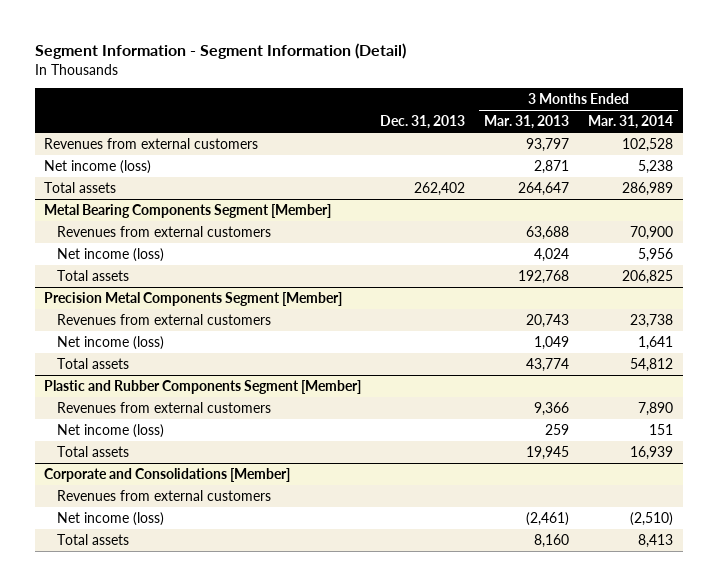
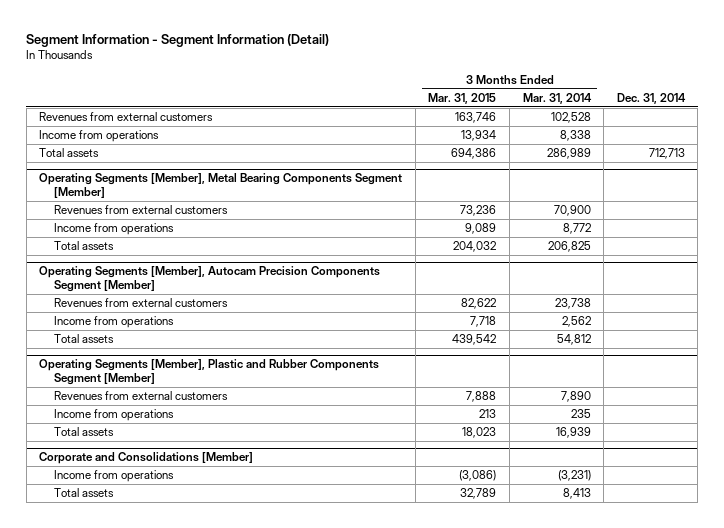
- | Dec. 31, 2013 | 3 Months Ended Mar. 31, 2013 | 3 Months Ended Mar. 31, 2014
+ | 3 Months Ended Mar. 31, 2015 | 3 Months Ended Mar. 31, 2014 | Dec. 31, 2014
- Net income (loss) | | 2,871 | 5,238
+ Income from operations | 13,934 | 8,338 |
- Metal Bearing Components Segment [Member]
+ Operating Segments [Member], Metal Bearing Components Segment [Member]
- Net income (loss) | | 4,024 | 5,956
+ Income from operations | 9,089 | 8,772 |
- Precision Metal Components Segment [Member]
+ Operating Segments [Member], Autocam Precision Components Segment [Member]
- Net income (loss) | | 1,049 | 1,641
+ Income from operations | 7,718 | 2,562 |
- Plastic and Rubber Components Segment [Member]
+ Operating Segments [Member], Plastic and Rubber Components Segment [Member]
- Net income (loss) | | 259 | 151
+ Income from operations | 213 | 235 |
@ Corporate and Consolidations [Member]
- Revenues from external customers
- Net income (loss) | | (2,461) | (2,510)
+ Income from operations | (3,086) | (3,231) |

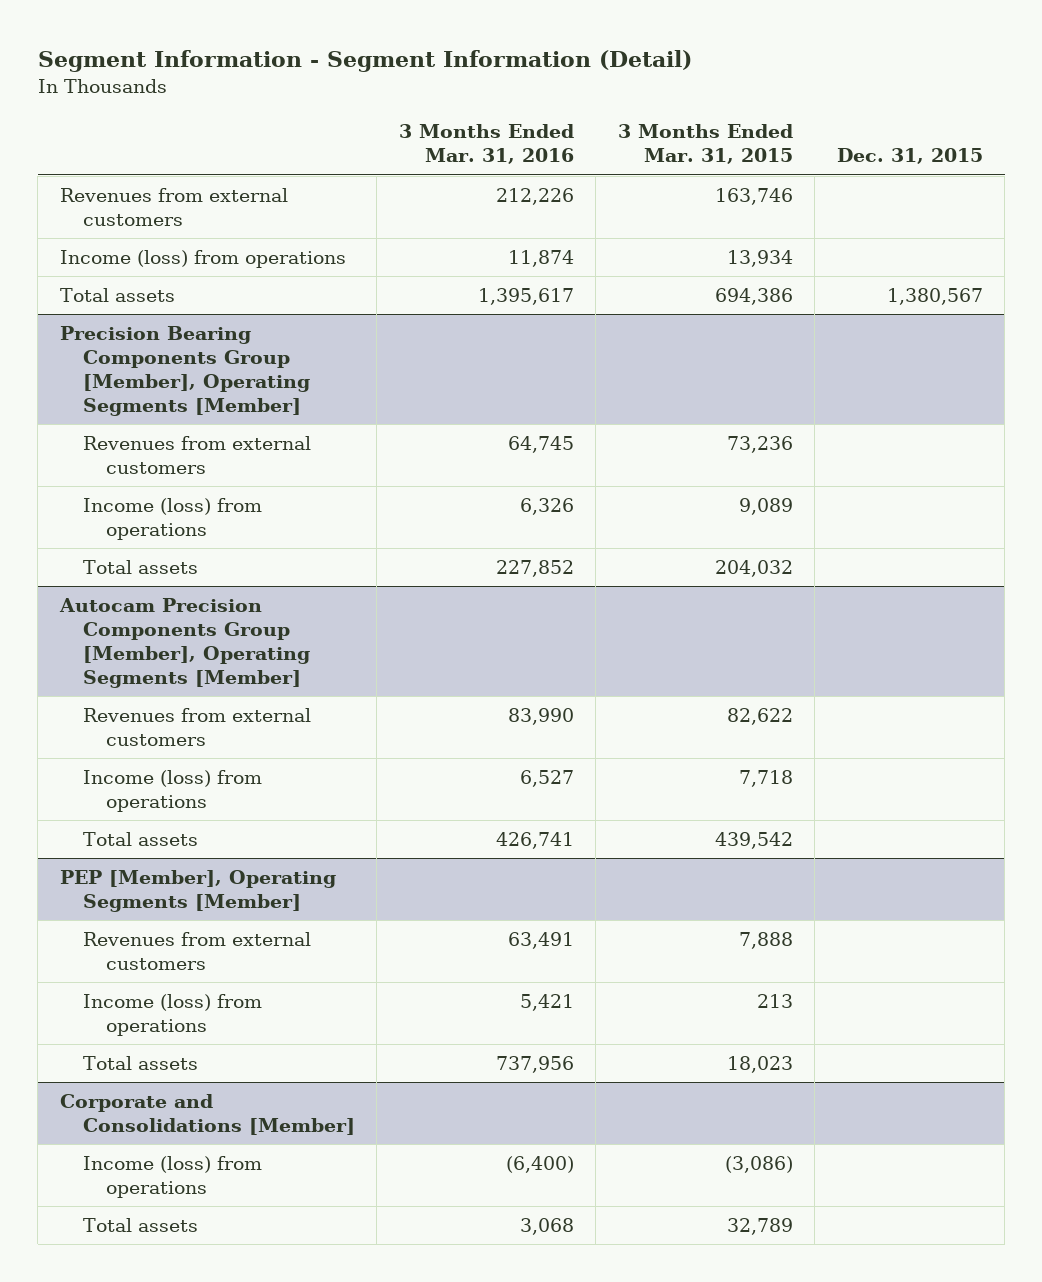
- | 3 Months Ended Mar. 31, 2015 | 3 Months Ended Mar. 31, 2014 | Dec. 31, 2014
+ | 3 Months Ended Mar. 31, 2016 | 3 Months Ended Mar. 31, 2015 | Dec. 31, 2015
- Income from operations | 13,934 | 8,338 |
+ Income (loss) from operations | 11,874 | 13,934 |
- Operating Segments [Member], Metal Bearing Components Segment [Member]
+ Precision Bearing Components Group [Member], Operating Segments [Member]
- Income from operations | 9,089 | 8,772 |
+ Income (loss) from operations | 6,326 | 9,089 |
- Operating Segments [Member], Autocam Precision Components Segment [Member]
+ Autocam Precision Components Group [Member], Operating Segments [Member]
- Income from operations | 7,718 | 2,562 |
+ Income (loss) from operations | 6,527 | 7,718 |
- Operating Segments [Member], Plastic and Rubber Components Segment [Member]
+ PEP [Member], Operating Segments [Member]
- Income from operations | 213 | 235 |
+ Income (loss) from operations | 5,421 | 213 |
@ Corporate and Consolidations [Member]
- Income from operations | (3,086) | (3,231) |
+ Income (loss) from operations | (6,400) | (3,086) |

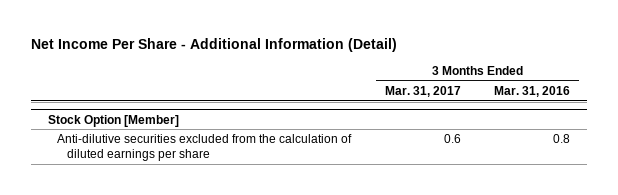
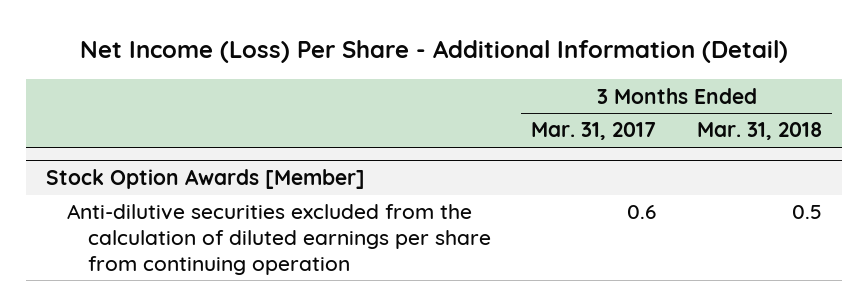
- Net Income Per Share - Additional Information (Detail)
+ Net Income (Loss) Per Share - Additional Information (Detail)
- | 3 Months Ended Mar. 31, 2017 | 3 Months Ended Mar. 31, 2016
+ | 3 Months Ended Mar. 31, 2017 | 3 Months Ended Mar. 31, 2018
- Stock Option [Member]
- Anti-dilutive securities excluded from the calculation of diluted earnings per share | 0.6 | 0.8
+ Stock Option Awards [Member]
+ Anti-dilutive securities excluded from the calculation of diluted earnings per share from continuing operation | 0.6 | 0.5

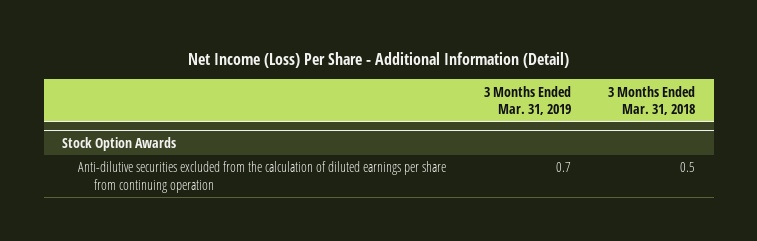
- | 3 Months Ended Mar. 31, 2017 | 3 Months Ended Mar. 31, 2018
+ | 3 Months Ended Mar. 31, 2019 | 3 Months Ended Mar. 31, 2018
- Stock Option Awards [Member]
+ Stock Option Awards

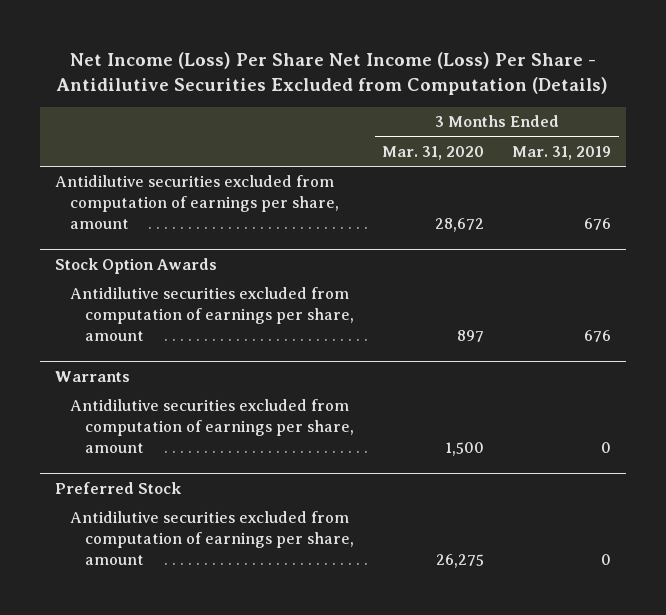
- Net Income (Loss) Per Share - Additional Information (Detail)
+ Net Income (Loss) Per Share Net Income (Loss) Per Share - Antidilutive Securities Excluded from Computation (Details)
- | 3 Months Ended Mar. 31, 2019 | 3 Months Ended Mar. 31, 2018
+ | 3 Months Ended Mar. 31, 2020 | 3 Months Ended Mar. 31, 2019
+ Antidilutive securities excluded from computation of earnings per share, amount | 28,672 | 676
@ Stock Option Awards
- Anti-dilutive securities excluded from the calculation of diluted earnings per share from continuing operation | 0.7 | 0.5
+ Antidilutive securities excluded from computation of earnings per share, amount | 897 | 676
+ Warrants
+ Antidilutive securities excluded from computation of earnings per share, amount | 1,500 | 0
+ Preferred Stock
+ Antidilutive securities excluded from computation of earnings per share, amount | 26,275 | 0

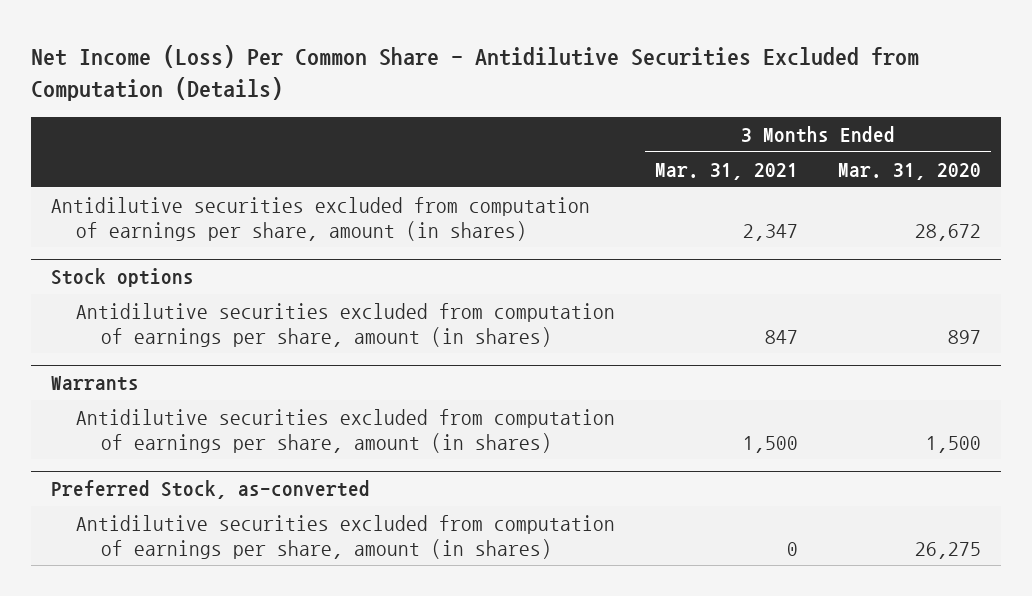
- Net Income (Loss) Per Share Net Income (Loss) Per Share - Antidilutive Securities Excluded from Computation (Details)
+ Net Income (Loss) Per Common Share - Antidilutive Securities Excluded from Computation (Details)
- | 3 Months Ended Mar. 31, 2020 | 3 Months Ended Mar. 31, 2019
+ | 3 Months Ended Mar. 31, 2021 | 3 Months Ended Mar. 31, 2020
- Antidilutive securities excluded from computation of earnings per share, amount | 28,672 | 676
- Stock Option Awards
- Antidilutive securities excluded from computation of earnings per share, amount | 897 | 676
+ Antidilutive securities excluded from computation of earnings per share, amount (in shares) | 2,347 | 28,672
+ Stock options
+ Antidilutive securities excluded from computation of earnings per share, amount (in shares) | 847 | 897
@ Warrants
- Antidilutive securities excluded from computation of earnings per share, amount | 1,500 | 0
- Preferred Stock
- Antidilutive securities excluded from computation of earnings per share, amount | 26,275 | 0
@ Warrants
+ Antidilutive securities excluded from computation of earnings per share, amount (in shares) | 1,500 | 1,500
+ Preferred Stock, as-converted
+ Antidilutive securities excluded from computation of earnings per share, amount (in shares) | 0 | 26,275

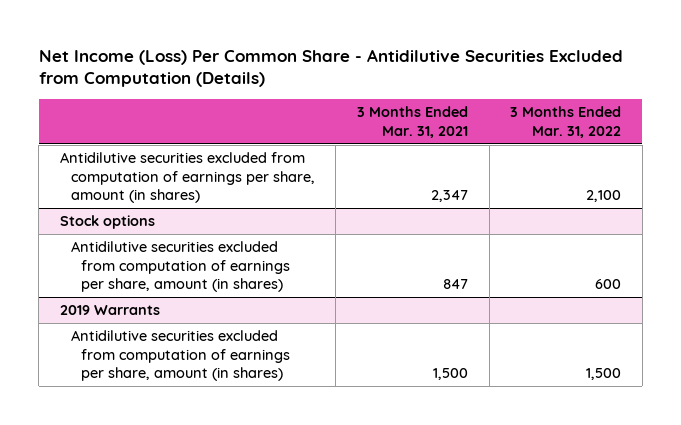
- | 3 Months Ended Mar. 31, 2021 | 3 Months Ended Mar. 31, 2020
+ | 3 Months Ended Mar. 31, 2021 | 3 Months Ended Mar. 31, 2022
- Warrants
+ 2019 Warrants
- Preferred Stock, as-converted
- Antidilutive securities excluded from computation of earnings per share, amount (in shares) | 0 | 26,275

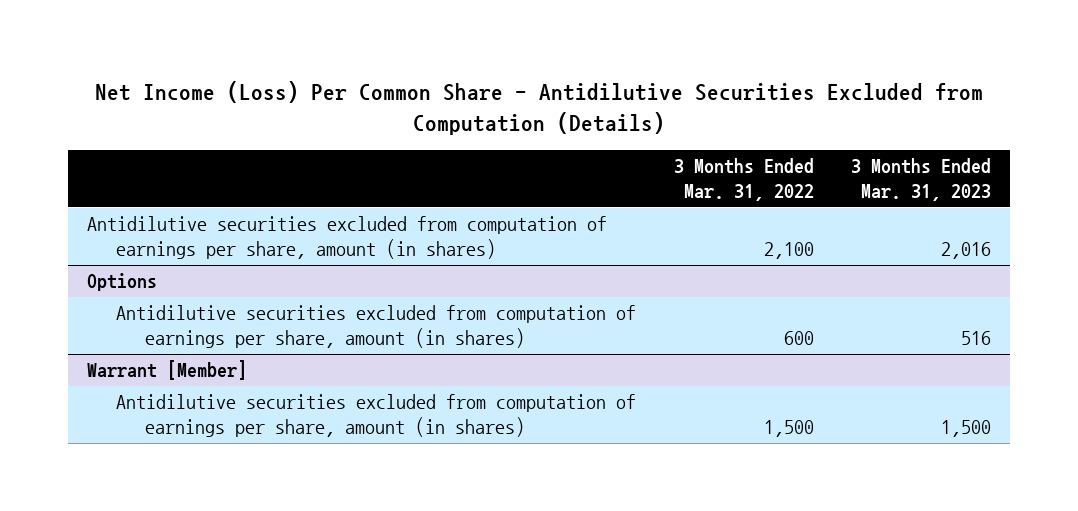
- | 3 Months Ended Mar. 31, 2021 | 3 Months Ended Mar. 31, 2022
+ | 3 Months Ended Mar. 31, 2022 | 3 Months Ended Mar. 31, 2023
- Stock options
+ Options
- 2019 Warrants
+ Warrant [Member]

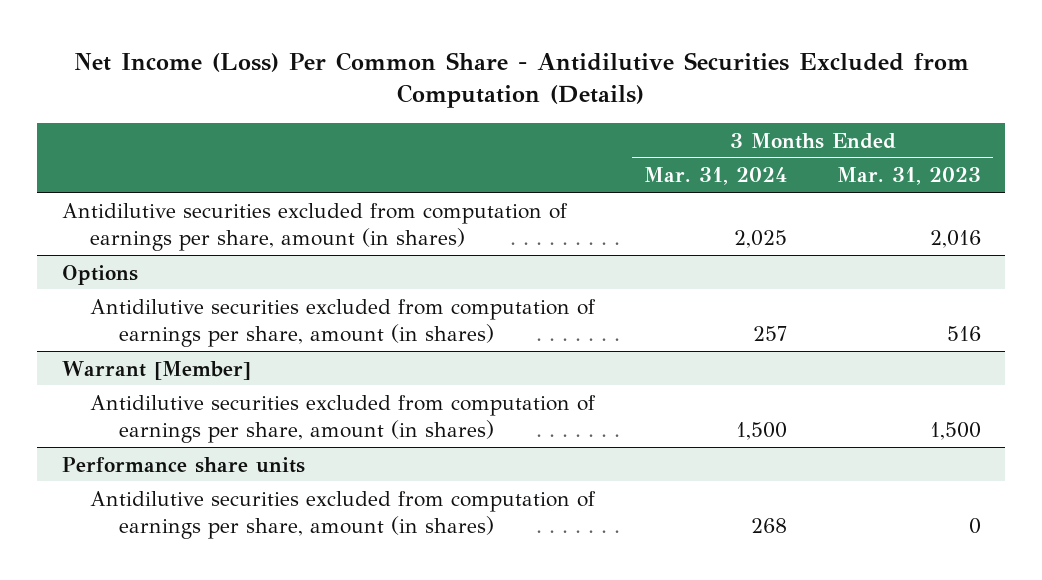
- | 3 Months Ended Mar. 31, 2022 | 3 Months Ended Mar. 31, 2023
+ | 3 Months Ended Mar. 31, 2024 | 3 Months Ended Mar. 31, 2023
+ Performance share units
+ Antidilutive securities excluded from computation of earnings per share, amount (in shares) | 268 | 0

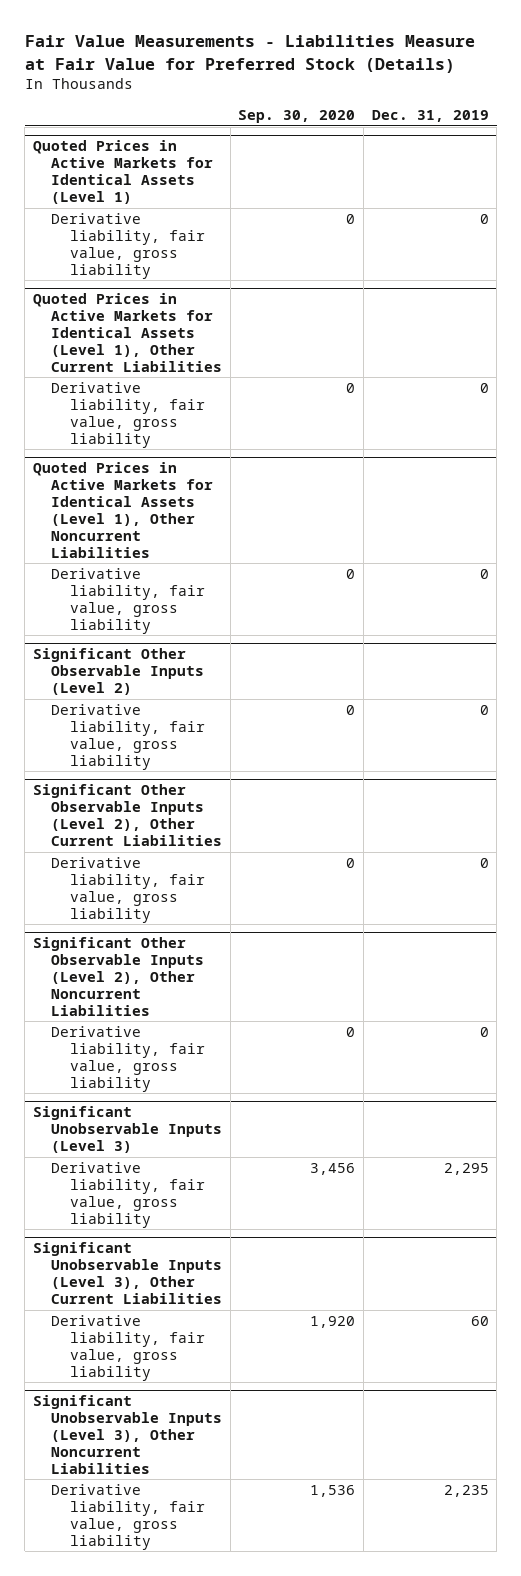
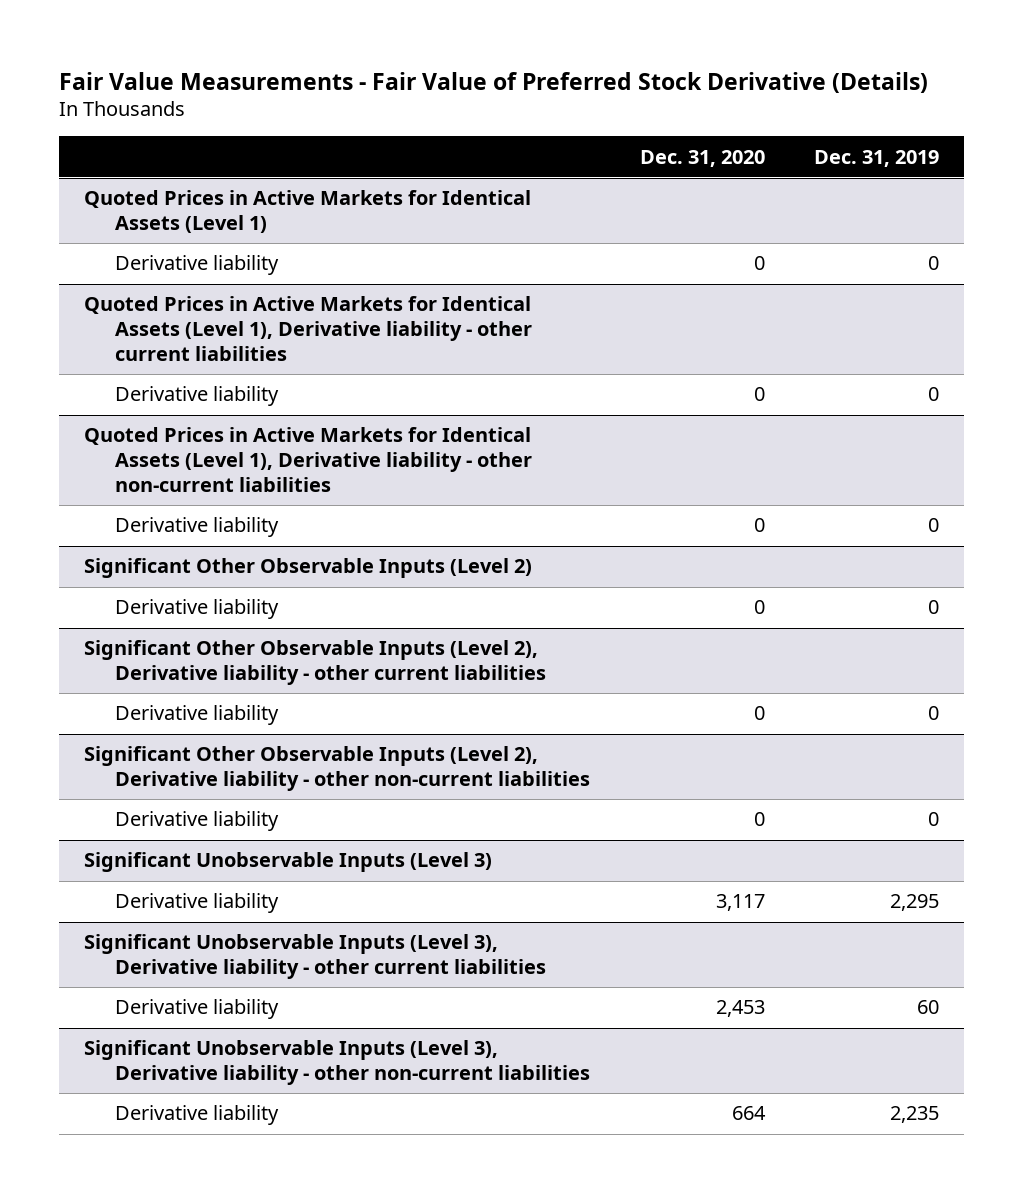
- Fair Value Measurements - Liabilities Measure at Fair Value for Preferred Stock (Details)
+ Fair Value Measurements - Fair Value of Preferred Stock Derivative (Details)
- | Sep. 30, 2020 | Dec. 31, 2019
+ | Dec. 31, 2020 | Dec. 31, 2019
@ Quoted Prices in Active Markets for Identical Assets (Level 1)
- Derivative liability, fair value, gross liability | 0 | 0
- Quoted Prices in Active Markets for Identical Assets (Level 1), Other Current Liabilities
- Derivative liability, fair value, gross liability | 0 | 0
- Quoted Prices in Active Markets for Identical Assets (Level 1), Other Noncurrent Liabilities
- Derivative liability, fair value, gross liability | 0 | 0
@ Quoted Prices in Active Markets for Identical Assets (Level 1)
+ Derivative liability | 0 | 0
+ Quoted Prices in Active Markets for Identical Assets (Level 1), Derivative liability - other current liabilities
+ Derivative liability | 0 | 0
+ Quoted Prices in Active Markets for Identical Assets (Level 1), Derivative liability - other non-current liabilities
+ Derivative liability | 0 | 0
@ Significant Other Observable Inputs (Level 2)
- Derivative liability, fair value, gross liability | 0 | 0
- Significant Other Observable Inputs (Level 2), Other Current Liabilities
- Derivative liability, fair value, gross liability | 0 | 0
- Significant Other Observable Inputs (Level 2), Other Noncurrent Liabilities
- Derivative liability, fair value, gross liability | 0 | 0
@ Significant Other Observable Inputs (Level 2)
+ Derivative liability | 0 | 0
+ Significant Other Observable Inputs (Level 2), Derivative liability - other current liabilities
+ Derivative liability | 0 | 0
+ Significant Other Observable Inputs (Level 2), Derivative liability - other non-current liabilities
+ Derivative liability | 0 | 0
@ Significant Unobservable Inputs (Level 3)
- Derivative liability, fair value, gross liability | 3,456 | 2,295
- Significant Unobservable Inputs (Level 3), Other Current Liabilities
- Derivative liability, fair value, gross liability | 1,920 | 60
- Significant Unobservable Inputs (Level 3), Other Noncurrent Liabilities
- Derivative liability, fair value, gross liability | 1,536 | 2,235
@ Significant Unobservable Inputs (Level 3)
+ Derivative liability | 3,117 | 2,295
+ Significant Unobservable Inputs (Level 3), Derivative liability - other current liabilities
+ Derivative liability | 2,453 | 60
+ Significant Unobservable Inputs (Level 3), Derivative liability - other non-current liabilities
+ Derivative liability | 664 | 2,235

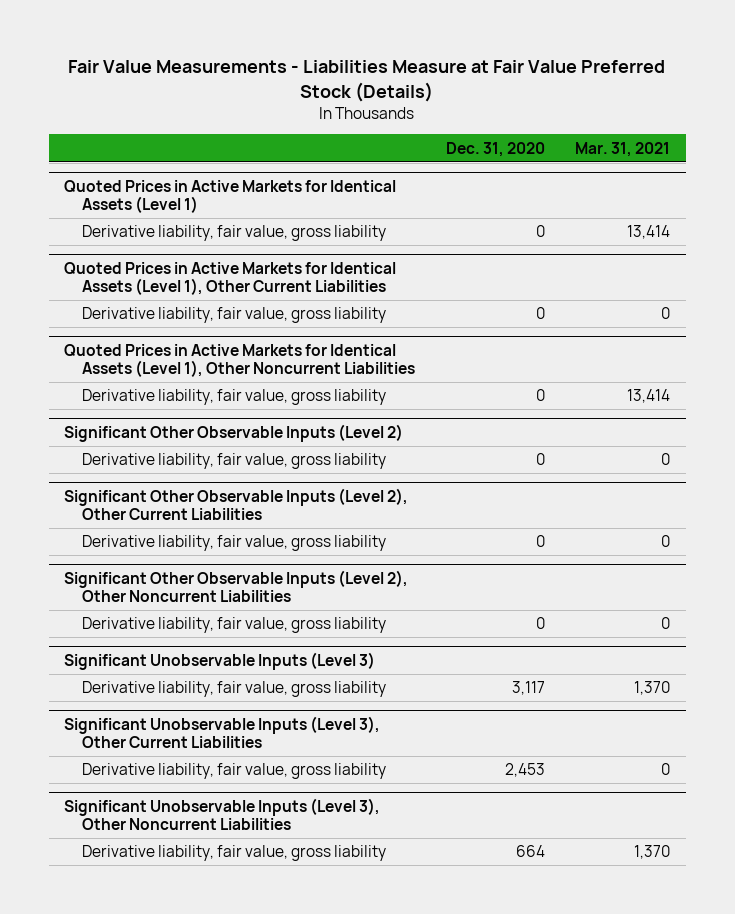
- Fair Value Measurements - Fair Value of Preferred Stock Derivative (Details)
+ Fair Value Measurements - Liabilities Measure at Fair Value Preferred Stock (Details)
- | Dec. 31, 2020 | Dec. 31, 2019
+ | Dec. 31, 2020 | Mar. 31, 2021
@ Quoted Prices in Active Markets for Identical Assets (Level 1)
- Derivative liability | 0 | 0
- Quoted Prices in Active Markets for Identical Assets (Level 1), Derivative liability - other current liabilities
- Derivative liability | 0 | 0
- Quoted Prices in Active Markets for Identical Assets (Level 1), Derivative liability - other non-current liabilities
- Derivative liability | 0 | 0
@ Quoted Prices in Active Markets for Identical Assets (Level 1)
+ Derivative liability, fair value, gross liability | 0 | 13,414
+ Quoted Prices in Active Markets for Identical Assets (Level 1), Other Current Liabilities
+ Derivative liability, fair value, gross liability | 0 | 0
+ Quoted Prices in Active Markets for Identical Assets (Level 1), Other Noncurrent Liabilities
+ Derivative liability, fair value, gross liability | 0 | 13,414
@ Significant Other Observable Inputs (Level 2)
- Derivative liability | 0 | 0
- Significant Other Observable Inputs (Level 2), Derivative liability - other current liabilities
- Derivative liability | 0 | 0
- Significant Other Observable Inputs (Level 2), Derivative liability - other non-current liabilities
- Derivative liability | 0 | 0
@ Significant Other Observable Inputs (Level 2)
+ Derivative liability, fair value, gross liability | 0 | 0
+ Significant Other Observable Inputs (Level 2), Other Current Liabilities
+ Derivative liability, fair value, gross liability | 0 | 0
+ Significant Other Observable Inputs (Level 2), Other Noncurrent Liabilities
+ Derivative liability, fair value, gross liability | 0 | 0
@ Significant Unobservable Inputs (Level 3)
- Derivative liability | 3,117 | 2,295
- Significant Unobservable Inputs (Level 3), Derivative liability - other current liabilities
- Derivative liability | 2,453 | 60
- Significant Unobservable Inputs (Level 3), Derivative liability - other non-current liabilities
- Derivative liability | 664 | 2,235
@ Significant Unobservable Inputs (Level 3)
+ Derivative liability, fair value, gross liability | 3,117 | 1,370
+ Significant Unobservable Inputs (Level 3), Other Current Liabilities
+ Derivative liability, fair value, gross liability | 2,453 | 0
+ Significant Unobservable Inputs (Level 3), Other Noncurrent Liabilities
+ Derivative liability, fair value, gross liability | 664 | 1,370

